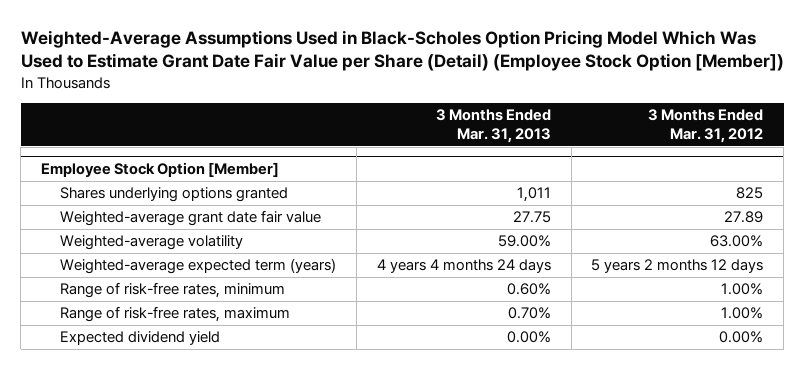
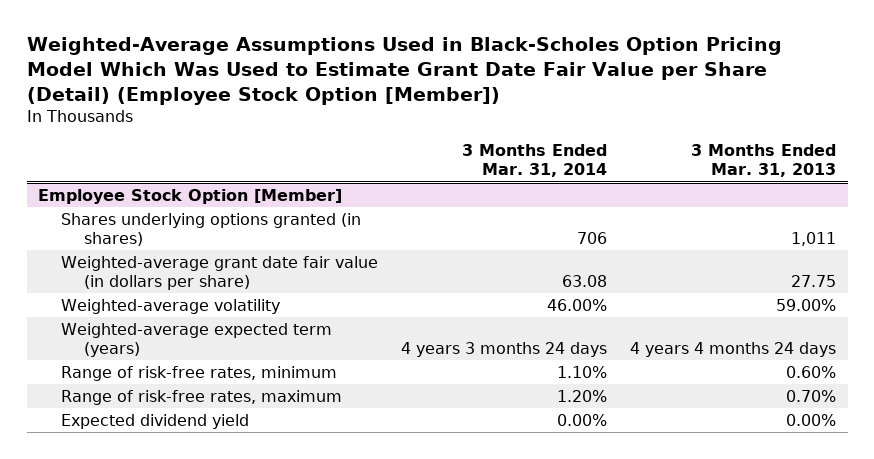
- | 3 Months Ended Mar. 31, 2013 | 3 Months Ended Mar. 31, 2012
+ | 3 Months Ended Mar. 31, 2014 | 3 Months Ended Mar. 31, 2013
@ Employee Stock Option [Member]
- Shares underlying options granted | 1,011 | 825
- Weighted-average grant date fair value | 27.75 | 27.89
+ Shares underlying options granted (in shares) | 706 | 1,011
+ Weighted-average grant date fair value (in dollars per share) | 63.08 | 27.75

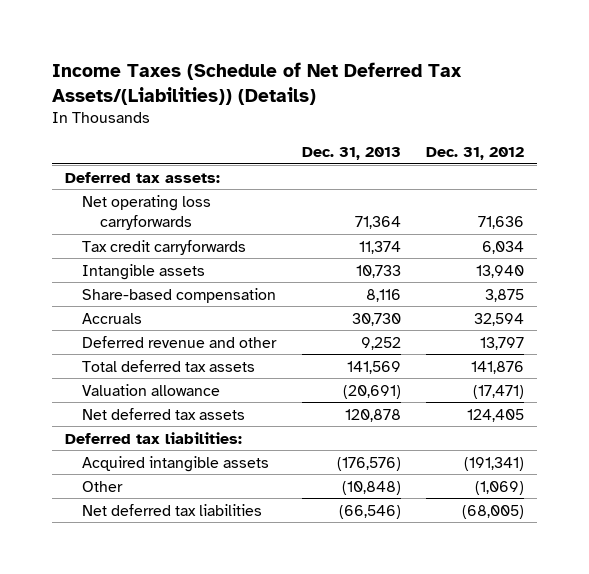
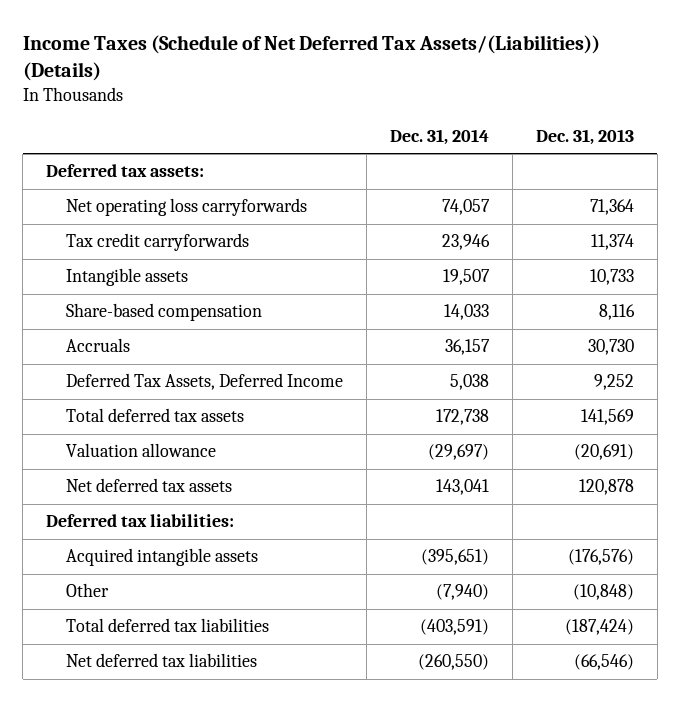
- | Dec. 31, 2013 | Dec. 31, 2012
+ | Dec. 31, 2014 | Dec. 31, 2013
- Deferred revenue and other | 9,252 | 13,797
+ Deferred Tax Assets, Deferred Income | 5,038 | 9,252
+ Total deferred tax liabilities | (403,591) | (187,424)

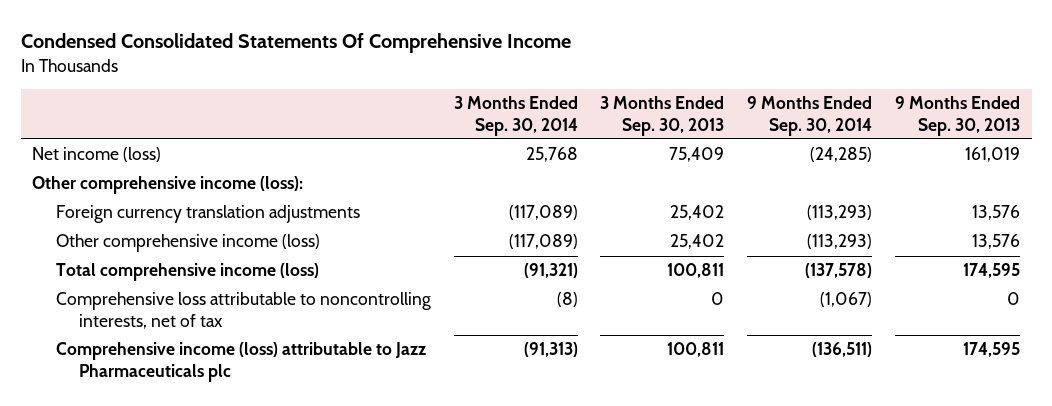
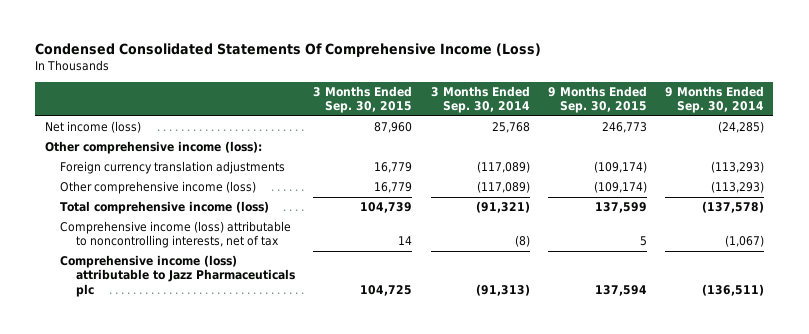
- Condensed Consolidated Statements Of Comprehensive Income
+ Condensed Consolidated Statements Of Comprehensive Income (Loss)
- | 3 Months Ended Sep. 30, 2014 | 3 Months Ended Sep. 30, 2013 | 9 Months Ended Sep. 30, 2014 | 9 Months Ended Sep. 30, 2013
+ | 3 Months Ended Sep. 30, 2015 | 3 Months Ended Sep. 30, 2014 | 9 Months Ended Sep. 30, 2015 | 9 Months Ended Sep. 30, 2014
- Comprehensive loss attributable to noncontrolling interests, net of tax | (8) | 0 | (1,067) | 0
+ Comprehensive income (loss) attributable to noncontrolling interests, net of tax | 14 | (8) | 5 | (1,067)

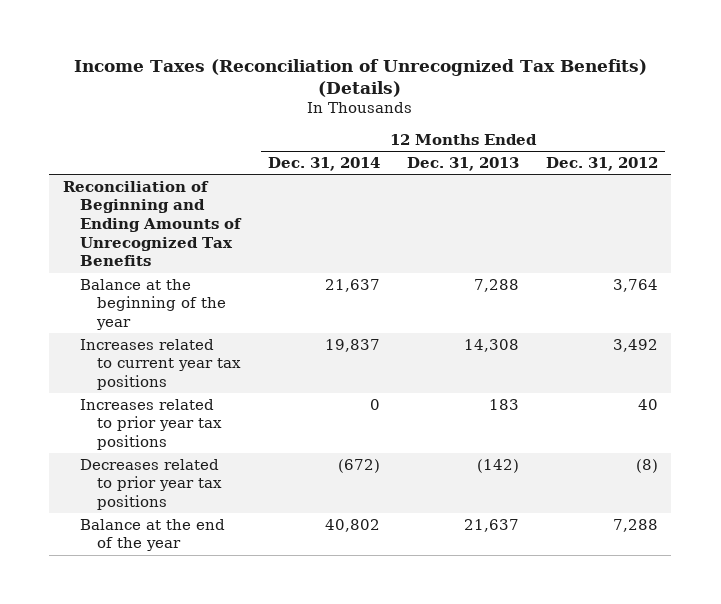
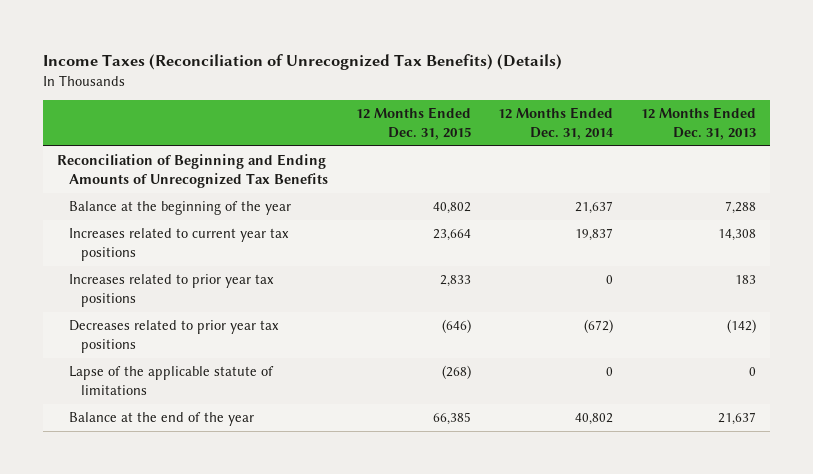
- | 12 Months Ended Dec. 31, 2014 | 12 Months Ended Dec. 31, 2013 | 12 Months Ended Dec. 31, 2012
+ | 12 Months Ended Dec. 31, 2015 | 12 Months Ended Dec. 31, 2014 | 12 Months Ended Dec. 31, 2013
+ Lapse of the applicable statute of limitations | (268) | 0 | 0

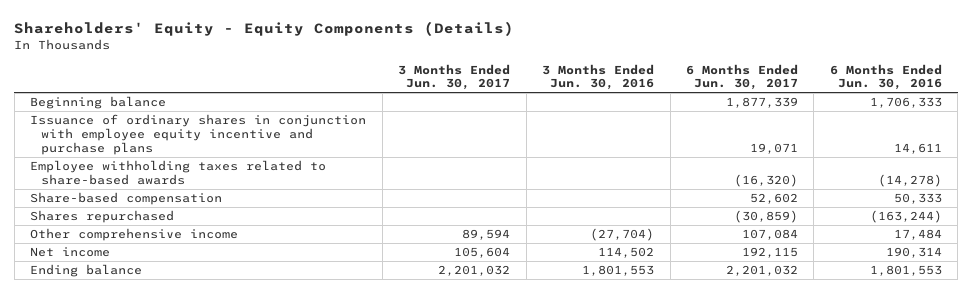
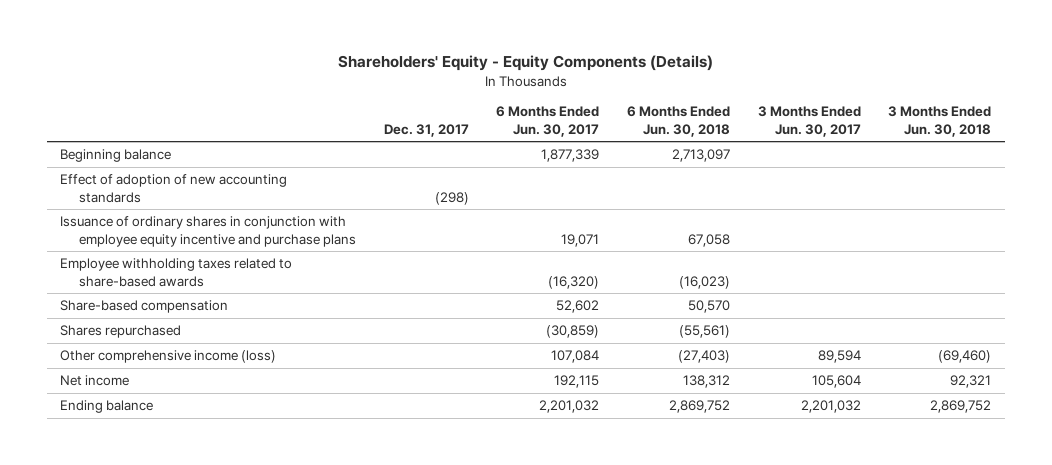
- | 3 Months Ended Jun. 30, 2017 | 3 Months Ended Jun. 30, 2016 | 6 Months Ended Jun. 30, 2017 | 6 Months Ended Jun. 30, 2016
+ | Dec. 31, 2017 | 6 Months Ended Jun. 30, 2017 | 6 Months Ended Jun. 30, 2018 | 3 Months Ended Jun. 30, 2017 | 3 Months Ended Jun. 30, 2018
+ Effect of adoption of new accounting standards | (298) | | | |
- Other comprehensive income | 89,594 | (27,704) | 107,084 | 17,484
+ Other comprehensive income (loss) | | 107,084 | (27,403) | 89,594 | (69,460)

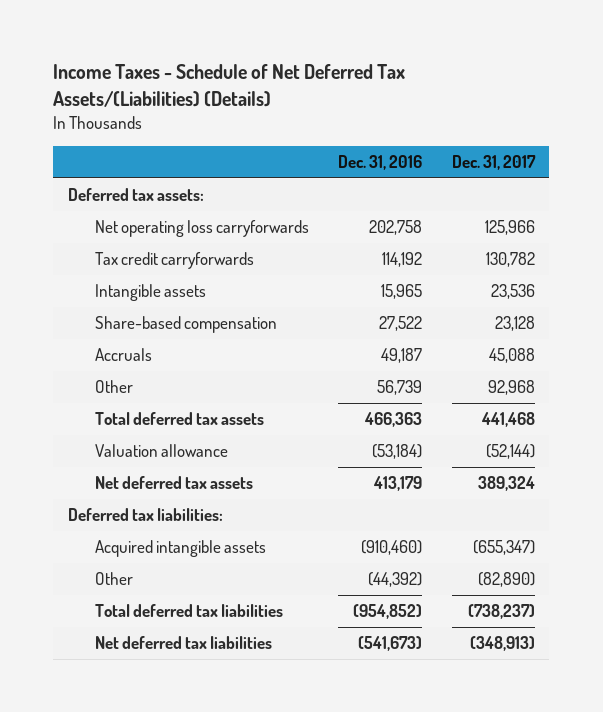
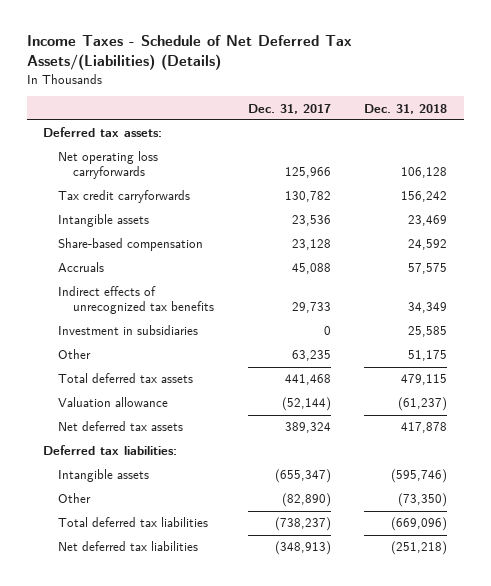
- | Dec. 31, 2016 | Dec. 31, 2017
+ | Dec. 31, 2017 | Dec. 31, 2018
- Other | 56,739 | 92,968
+ Indirect effects of unrecognized tax benefits | 29,733 | 34,349
+ Investment in subsidiaries | 0 | 25,585
+ Other | 63,235 | 51,175
- Acquired intangible assets | (910,460) | (655,347)
+ Intangible assets | (655,347) | (595,746)

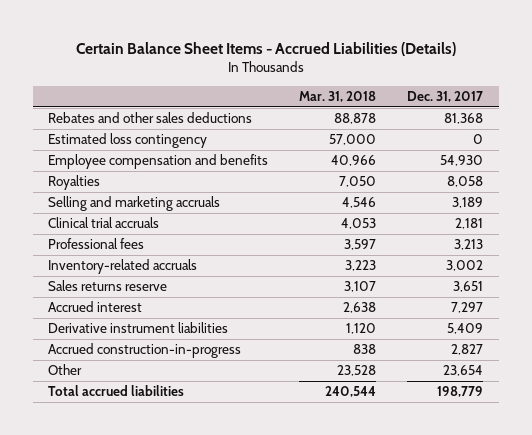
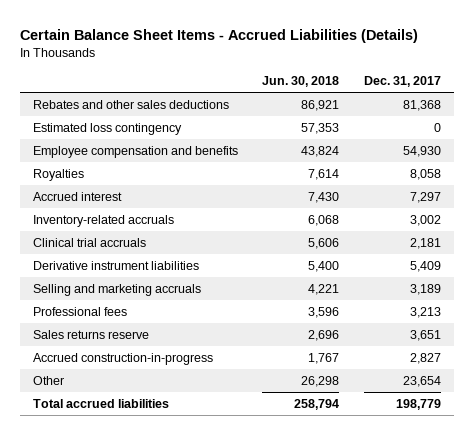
- | Mar. 31, 2018 | Dec. 31, 2017
+ | Jun. 30, 2018 | Dec. 31, 2017
moved up: Accrued interest | 7,430 | 7,297
moved up: Inventory-related accruals | 6,068 | 3,002
moved up: Derivative instrument liabilities | 5,400 | 5,409
moved down: Selling and marketing accruals | 4,221 | 3,189

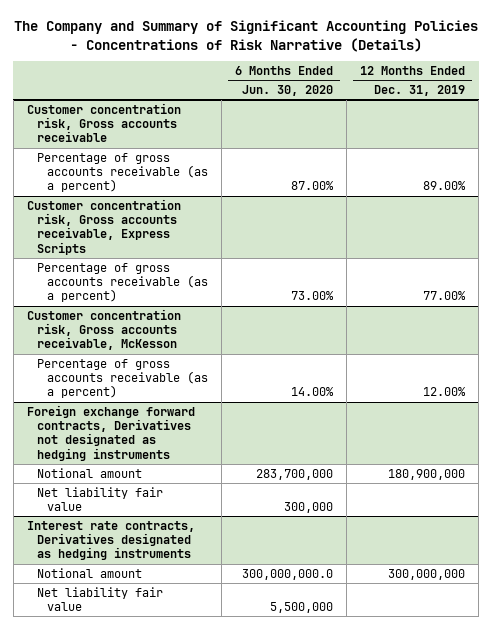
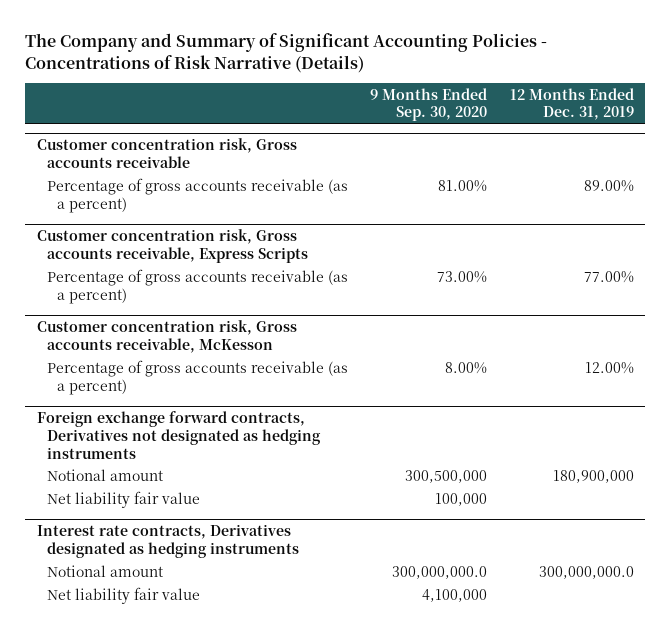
- | 6 Months Ended Jun. 30, 2020 | 12 Months Ended Dec. 31, 2019
+ | 9 Months Ended Sep. 30, 2020 | 12 Months Ended Dec. 31, 2019
@ Interest rate contracts, Derivatives designated as hedging instruments
- Notional amount | 300,000,000.0 | 300,000,000
+ Notional amount | 300,000,000.0 | 300,000,000.0

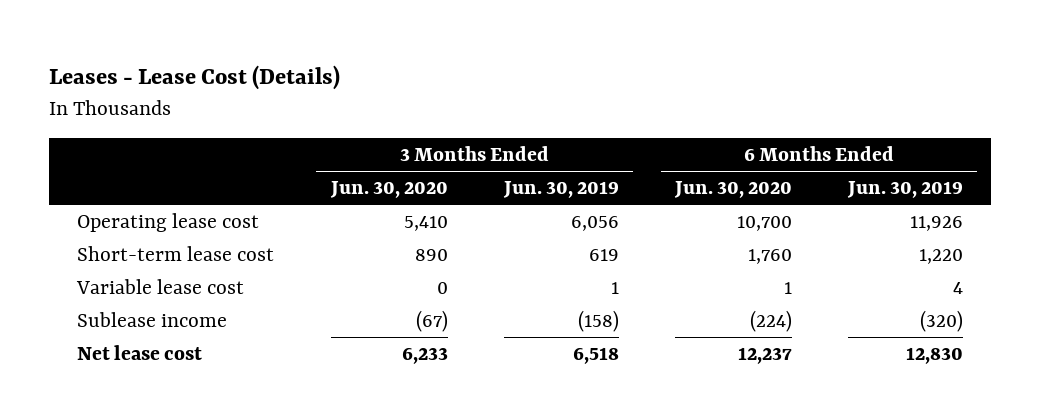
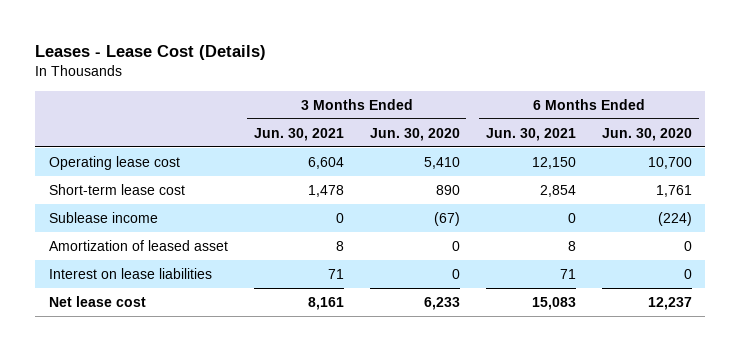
- | 3 Months Ended Jun. 30, 2020 | 3 Months Ended Jun. 30, 2019 | 6 Months Ended Jun. 30, 2020 | 6 Months Ended Jun. 30, 2019
+ | 3 Months Ended Jun. 30, 2021 | 3 Months Ended Jun. 30, 2020 | 6 Months Ended Jun. 30, 2021 | 6 Months Ended Jun. 30, 2020
- Short-term lease cost | 890 | 619 | 1,760 | 1,220
- Variable lease cost | 0 | 1 | 1 | 4
+ Short-term lease cost | 1,478 | 890 | 2,854 | 1,761
+ Amortization of leased asset | 8 | 0 | 8 | 0
+ Interest on lease liabilities | 71 | 0 | 71 | 0

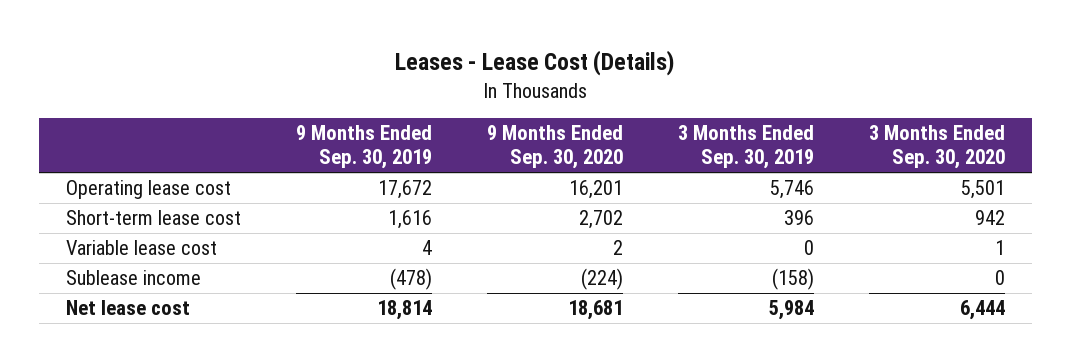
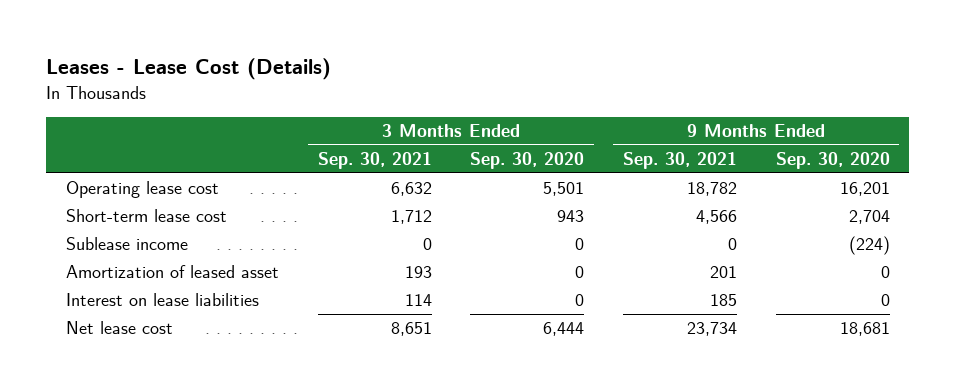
- | 9 Months Ended Sep. 30, 2019 | 9 Months Ended Sep. 30, 2020 | 3 Months Ended Sep. 30, 2019 | 3 Months Ended Sep. 30, 2020
+ | 3 Months Ended Sep. 30, 2021 | 3 Months Ended Sep. 30, 2020 | 9 Months Ended Sep. 30, 2021 | 9 Months Ended Sep. 30, 2020
- Short-term lease cost | 1,616 | 2,702 | 396 | 942
- Variable lease cost | 4 | 2 | 0 | 1
+ Short-term lease cost | 1,712 | 943 | 4,566 | 2,704
+ Amortization of leased asset | 193 | 0 | 201 | 0
+ Interest on lease liabilities | 114 | 0 | 185 | 0

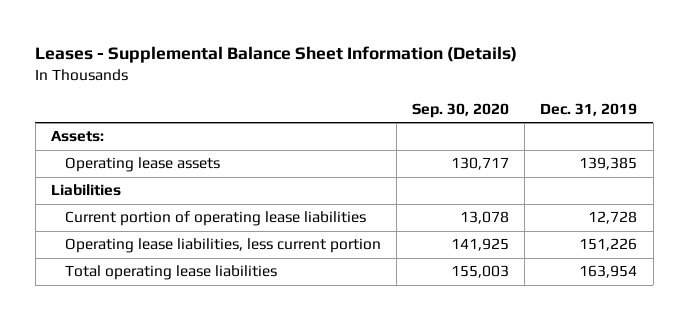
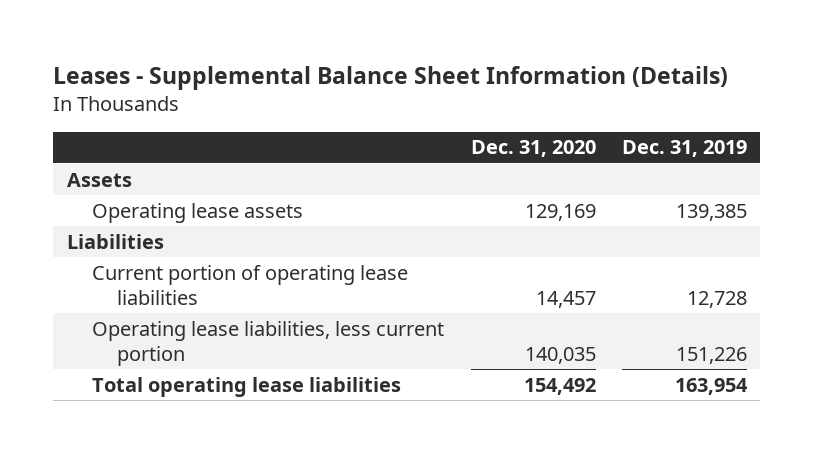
- | Sep. 30, 2020 | Dec. 31, 2019
+ | Dec. 31, 2020 | Dec. 31, 2019
- Assets:
+ Assets

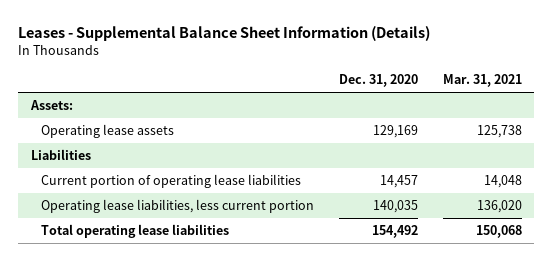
- | Dec. 31, 2020 | Dec. 31, 2019
+ | Dec. 31, 2020 | Mar. 31, 2021
- Assets
+ Assets:

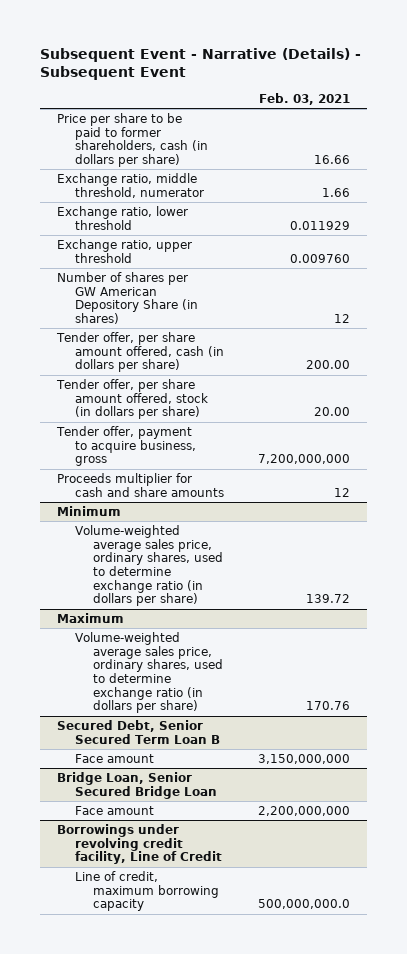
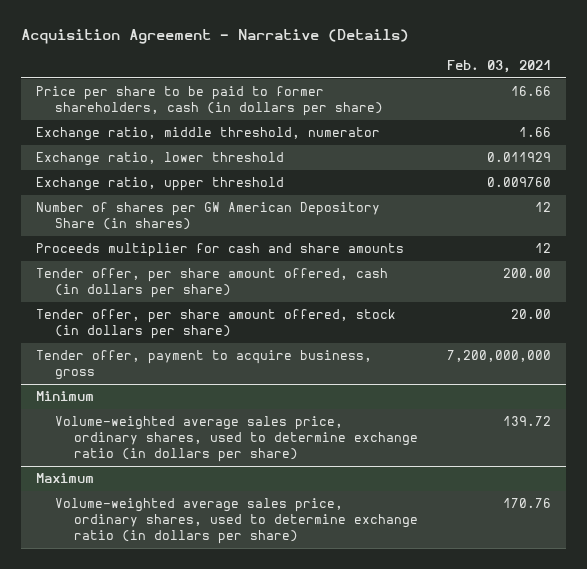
- Subsequent Event - Narrative (Details) - Subsequent Event
+ Acquisition Agreement - Narrative (Details)
moved up: Proceeds multiplier for cash and share amounts | 12
- Secured Debt, Senior Secured Term Loan B
- Face amount | 3,150,000,000
- Bridge Loan, Senior Secured Bridge Loan
- Face amount | 2,200,000,000
- Borrowings under revolving credit facility, Line of Credit
- Line of credit, maximum borrowing capacity | 500,000,000.0

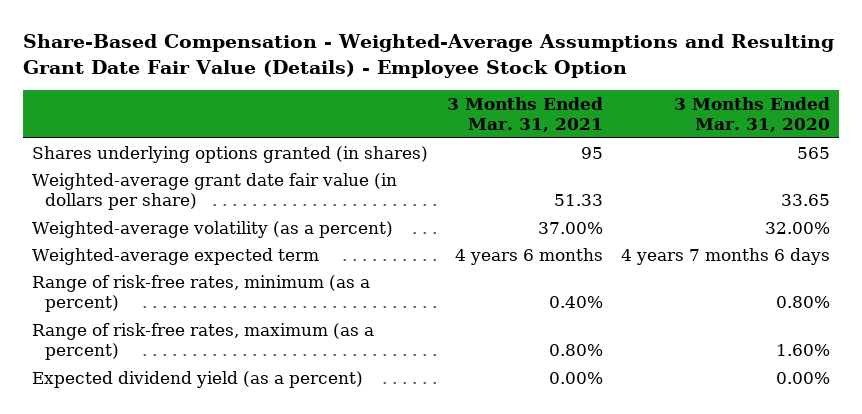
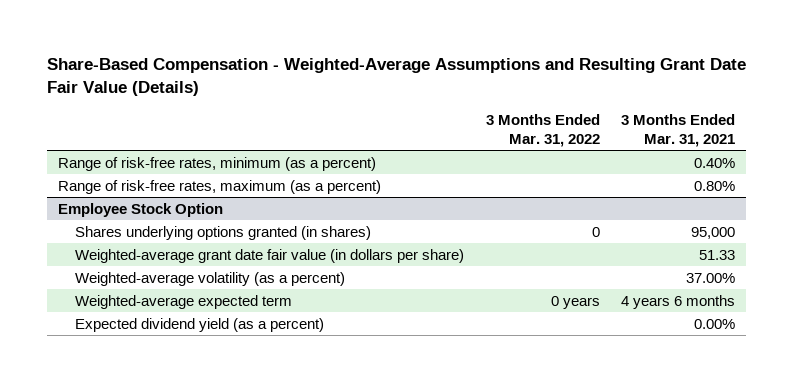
- Share-Based Compensation - Weighted-Average Assumptions and Resulting Grant Date Fair Value (Details) - Employee Stock Option
+ Share-Based Compensation - Weighted-Average Assumptions and Resulting Grant Date Fair Value (Details)
- | 3 Months Ended Mar. 31, 2021 | 3 Months Ended Mar. 31, 2020
+ | 3 Months Ended Mar. 31, 2022 | 3 Months Ended Mar. 31, 2021
- Shares underlying options granted (in shares) | 95 | 565
moved up: Range of risk-free rates, minimum (as a percent) | | 0.40%
moved up: Range of risk-free rates, maximum (as a percent) | | 0.80%
+ Employee Stock Option
+ Shares underlying options granted (in shares) | 0 | 95,000

